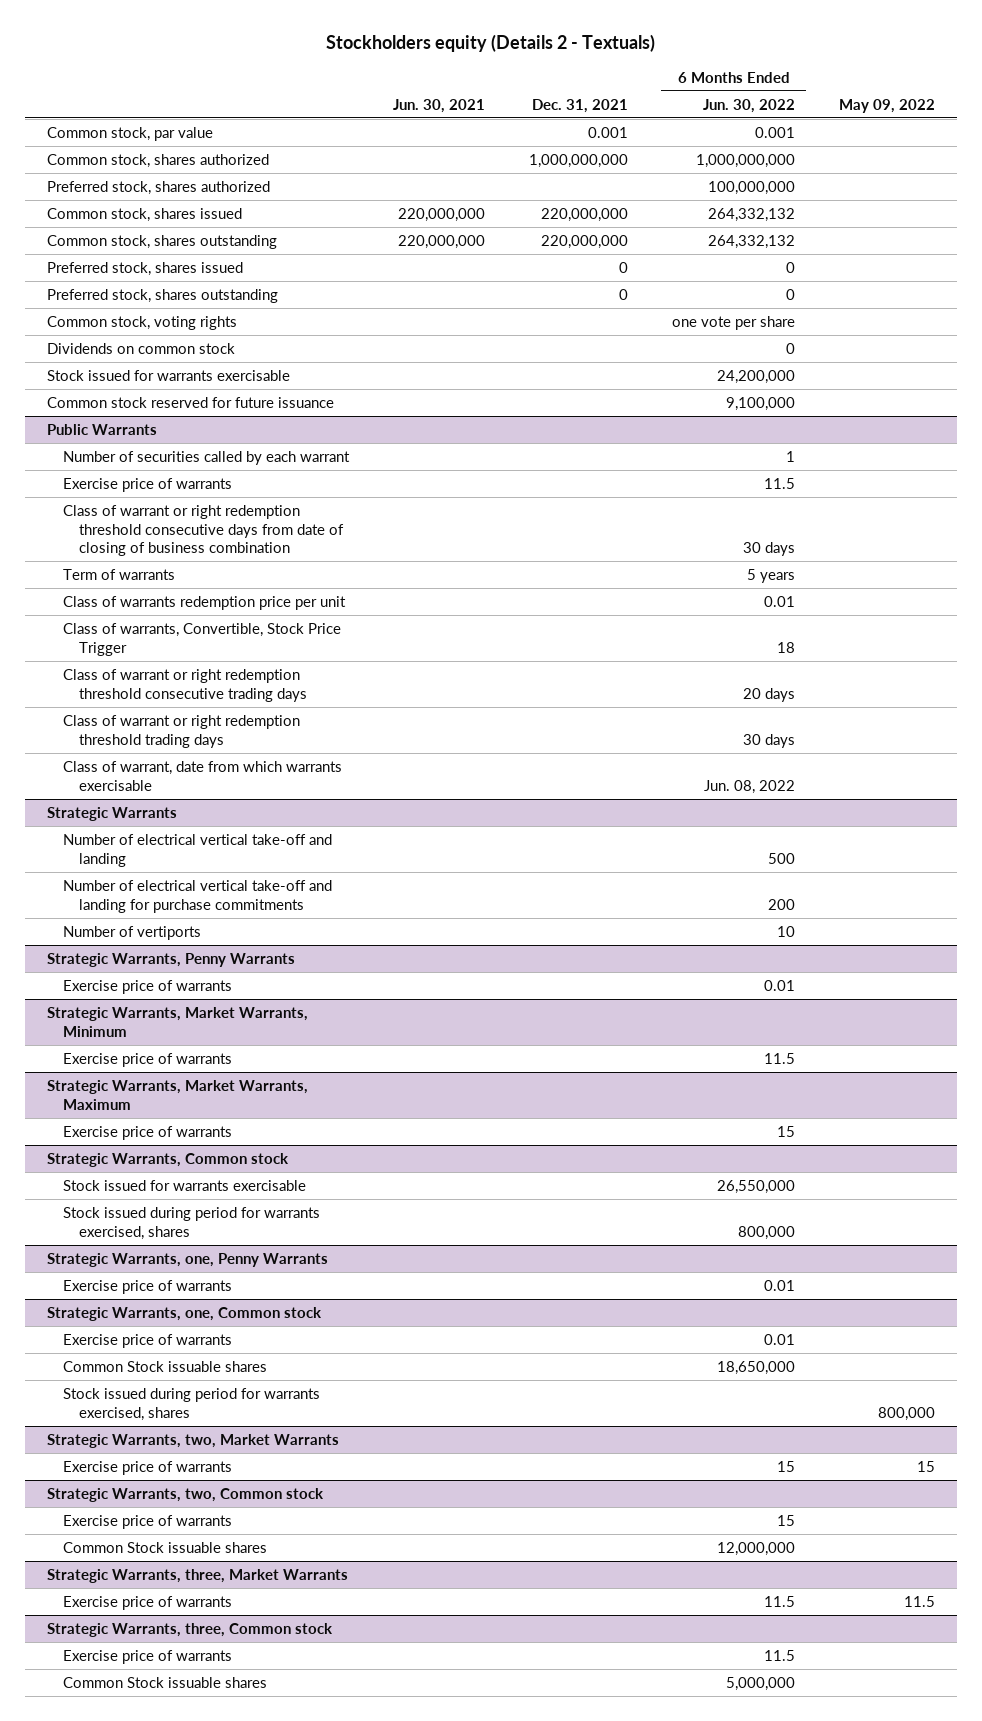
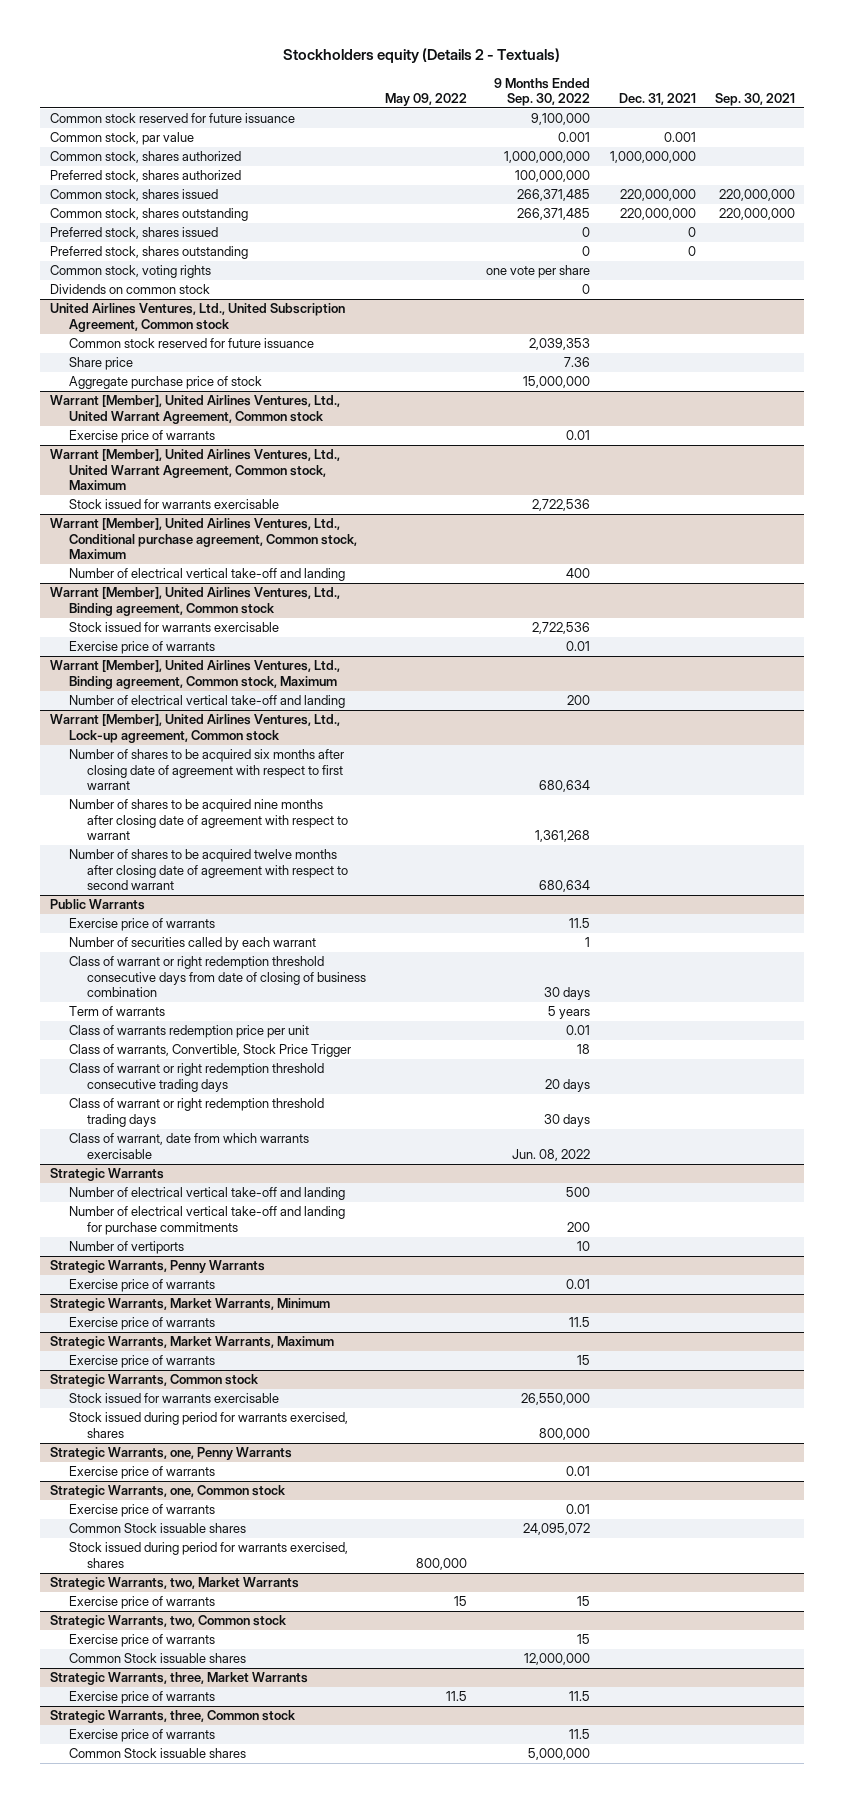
- | Jun. 30, 2021 | Dec. 31, 2021 | 6 Months Ended Jun. 30, 2022 | May 09, 2022
+ | May 09, 2022 | 9 Months Ended Sep. 30, 2022 | Dec. 31, 2021 | Sep. 30, 2021
moved up: Common stock reserved for future issuance | | 9,100,000 | |
- Stock issued for warrants exercisable | | | 24,200,000 |
+ United Airlines Ventures, Ltd., United Subscription Agreement, Common stock
+ Common stock reserved for future issuance | | 2,039,353 | |
+ Share price | | 7.36 | |
+ Aggregate purchase price of stock | | 15,000,000 | |
+ Warrant [Member], United Airlines Ventures, Ltd., United Warrant Agreement, Common stock
+ Exercise price of warrants | | 0.01 | |
+ Warrant [Member], United Airlines Ventures, Ltd., United Warrant Agreement, Common stock, Maximum
+ Stock issued for warrants exercisable | | 2,722,536 | |
+ Warrant [Member], United Airlines Ventures, Ltd., Conditional purchase agreement, Common stock, Maximum
+ Number of electrical vertical take-off and landing | | 400 | |
+ Warrant [Member], United Airlines Ventures, Ltd., Binding agreement, Common stock
+ Stock issued for warrants exercisable | | 2,722,536 | |
+ Exercise price of warrants | | 0.01 | |
+ Warrant [Member], United Airlines Ventures, Ltd., Binding agreement, Common stock, Maximum
+ Number of electrical vertical take-off and landing | | 200 | |
+ Warrant [Member], United Airlines Ventures, Ltd., Lock-up agreement, Common stock
+ Number of shares to be acquired six months after closing date of agreement with respect to first warrant | | 680,634 | |
+ Number of shares to be acquired nine months after closing date of agreement with respect to warrant | | 1,361,268 | |
+ Number of shares to be acquired twelve months after closing date of agreement with respect to second warrant | | 680,634 | |
@ Public Warrants
moved down: Number of securities called by each warrant | | 1 | |

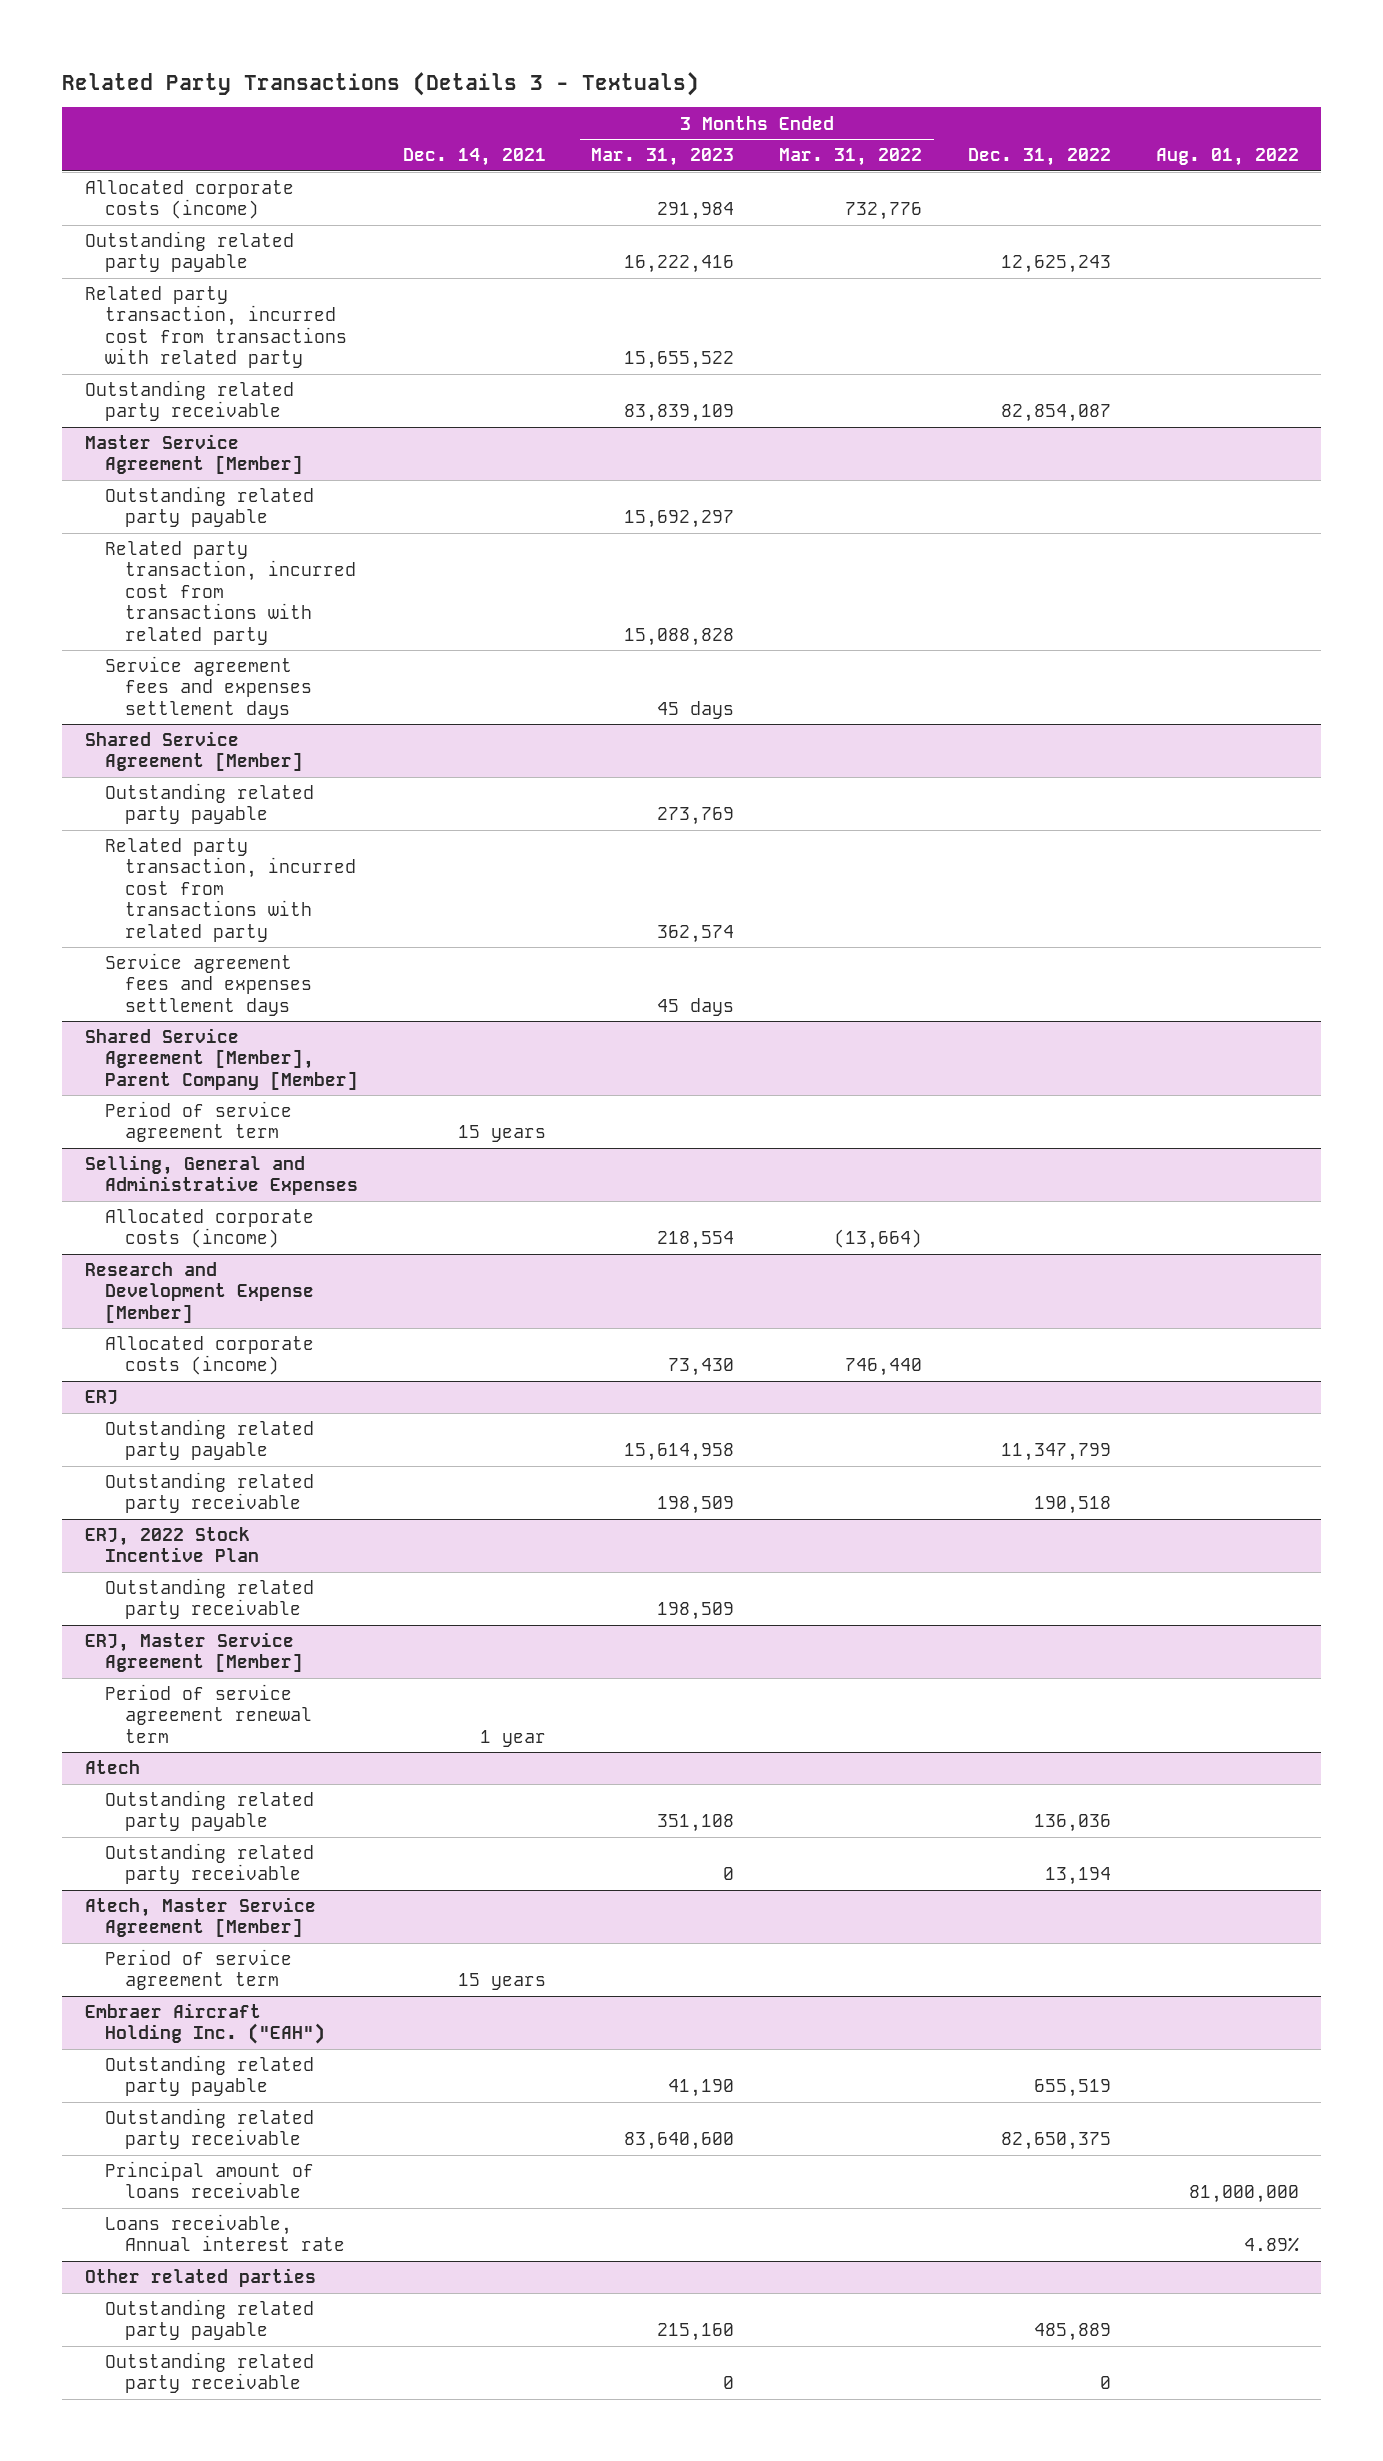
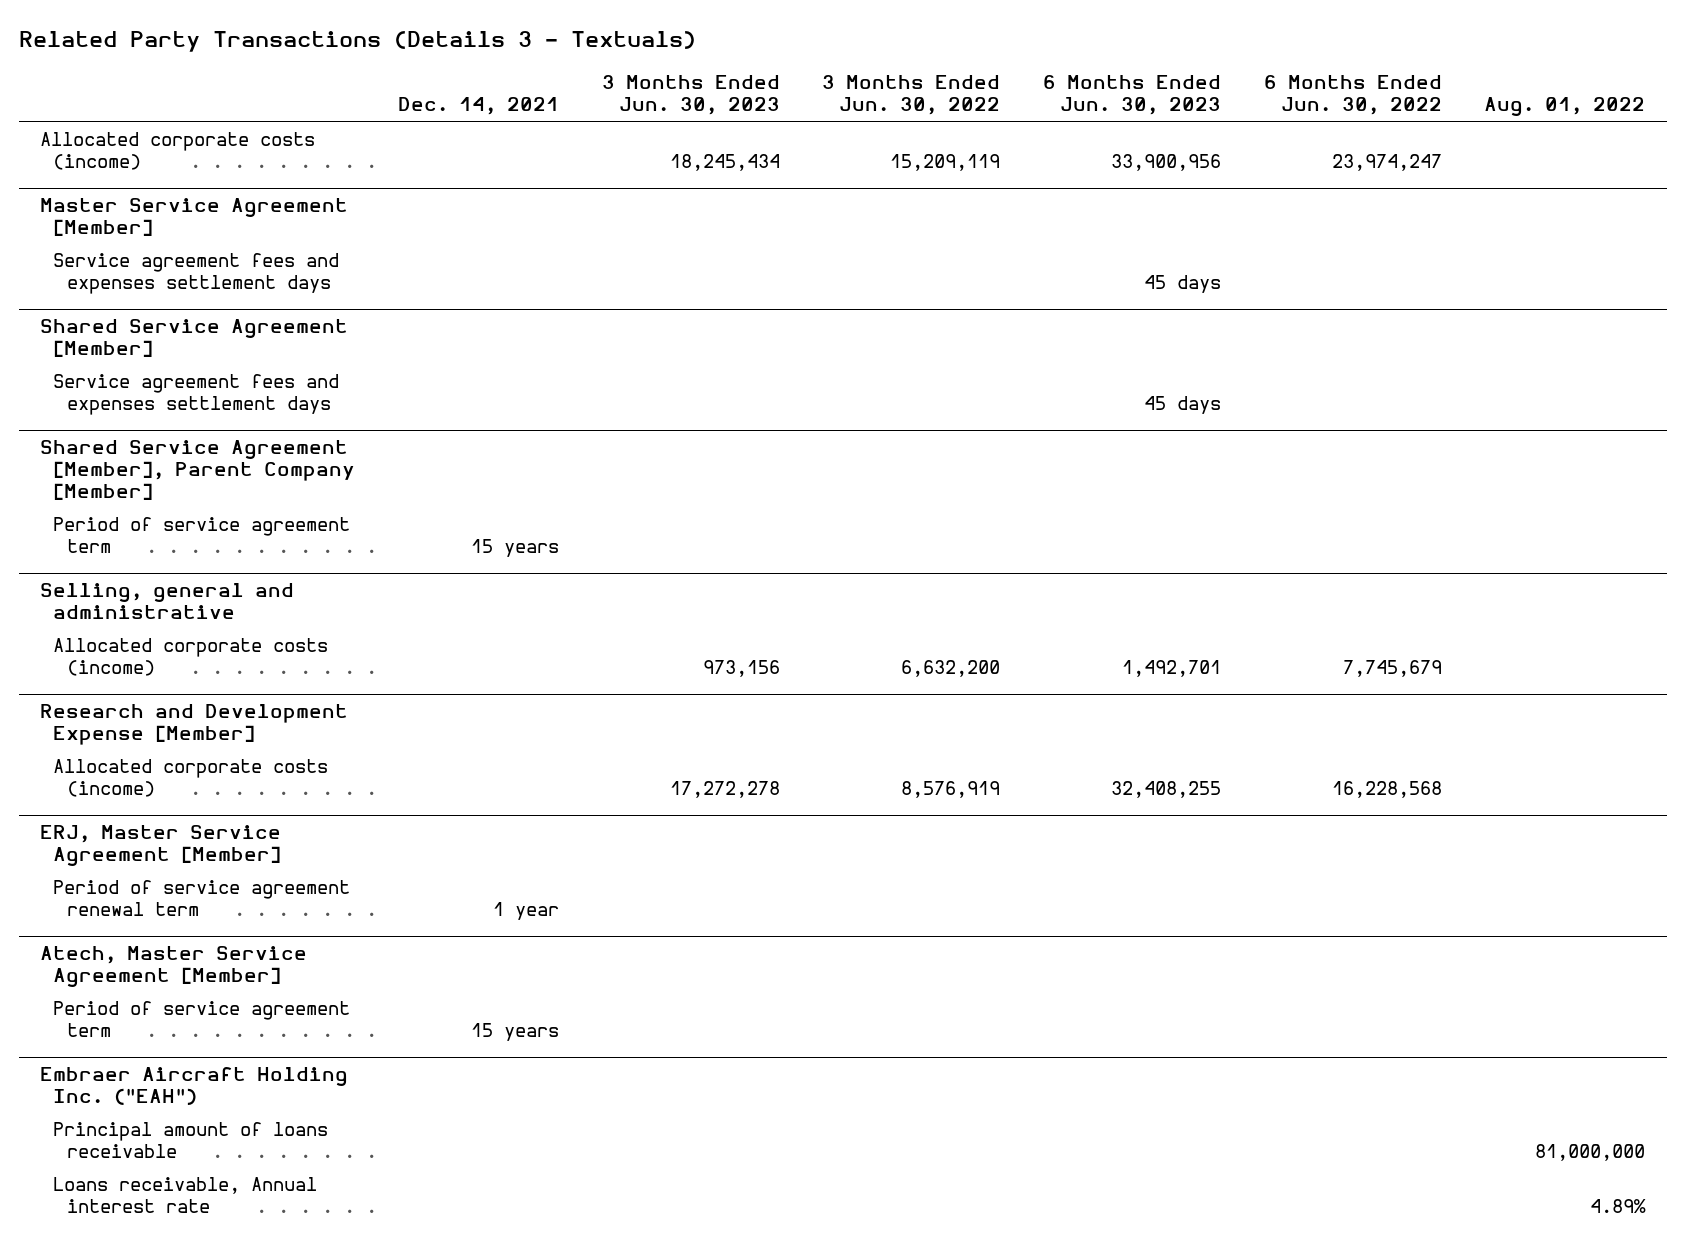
- | Dec. 14, 2021 | 3 Months Ended Mar. 31, 2023 | 3 Months Ended Mar. 31, 2022 | Dec. 31, 2022 | Aug. 01, 2022
+ | Dec. 14, 2021 | 3 Months Ended Jun. 30, 2023 | 3 Months Ended Jun. 30, 2022 | 6 Months Ended Jun. 30, 2023 | 6 Months Ended Jun. 30, 2022 | Aug. 01, 2022
- Outstanding related party payable | | 16,222,416 | | 12,625,243 |
- Related party transaction, incurred cost from transactions with related party | | 15,655,522 | | |
- Outstanding related party receivable | | 83,839,109 | | 82,854,087 |
@ Master Service Agreement [Member]
- Outstanding related party payable | | 15,692,297 | | |
- Related party transaction, incurred cost from transactions with related party | | 15,088,828 | | |
@ Shared Service Agreement [Member]
- Outstanding related party payable | | 273,769 | | |
- Related party transaction, incurred cost from transactions with related party | | 362,574 | | |
- Selling, General and Administrative Expenses
+ Selling, general and administrative
- ERJ
- Outstanding related party payable | | 15,614,958 | | 11,347,799 |
- Outstanding related party receivable | | 198,509 | | 190,518 |
- ERJ, 2022 Stock Incentive Plan
- Outstanding related party receivable | | 198,509 | | |
- Atech
- Outstanding related party payable | | 351,108 | | 136,036 |
- Outstanding related party receivable | | 0 | | 13,194 |
@ Embraer Aircraft Holding Inc. ("EAH")
- Outstanding related party payable | | 41,190 | | 655,519 |
- Outstanding related party receivable | | 83,640,600 | | 82,650,375 |
- Other related parties
- Outstanding related party payable | | 215,160 | | 485,889 |
- Outstanding related party receivable | | 0 | | 0 |

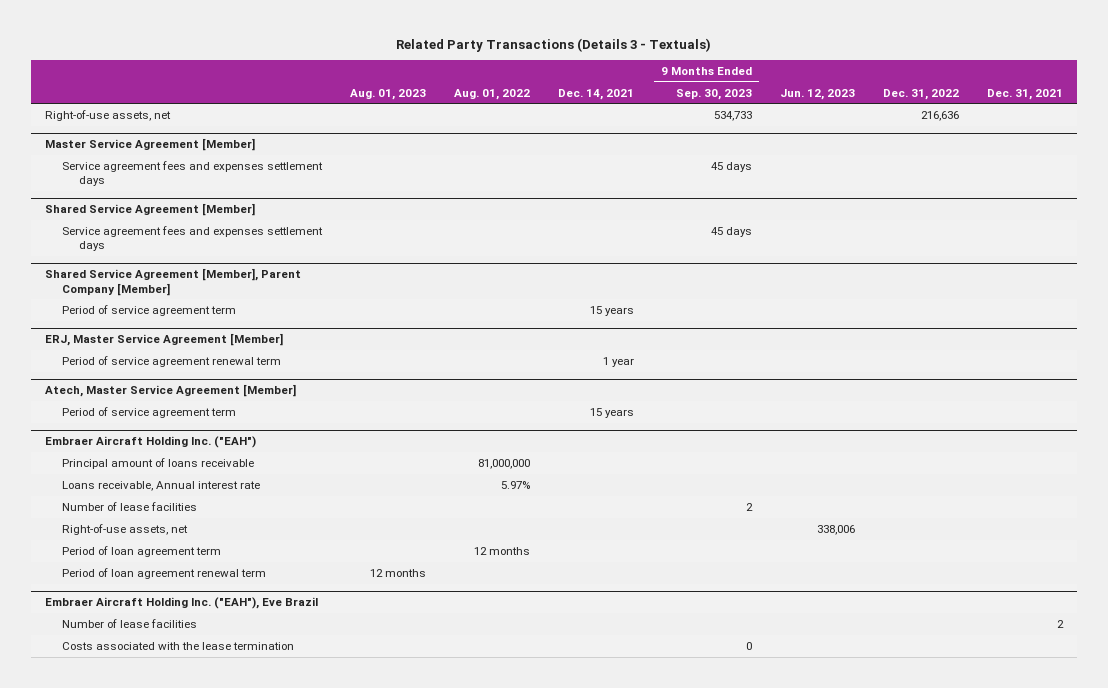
- | Dec. 14, 2021 | 3 Months Ended Jun. 30, 2023 | 3 Months Ended Jun. 30, 2022 | 6 Months Ended Jun. 30, 2023 | 6 Months Ended Jun. 30, 2022 | Aug. 01, 2022
+ | Aug. 01, 2023 | Aug. 01, 2022 | Dec. 14, 2021 | 9 Months Ended Sep. 30, 2023 | Jun. 12, 2023 | Dec. 31, 2022 | Dec. 31, 2021
- Allocated corporate costs (income) | | 18,245,434 | 15,209,119 | 33,900,956 | 23,974,247 |
+ Right-of-use assets, net | | | | 534,733 | | 216,636 |
- Selling, general and administrative
- Allocated corporate costs (income) | | 973,156 | 6,632,200 | 1,492,701 | 7,745,679 |
- Research and Development Expense [Member]
- Allocated corporate costs (income) | | 17,272,278 | 8,576,919 | 32,408,255 | 16,228,568 |
@ Embraer Aircraft Holding Inc. ("EAH")
- Loans receivable, Annual interest rate | | | | | | 4.89%
+ Loans receivable, Annual interest rate | | 5.97% | | | | |
+ Number of lease facilities | | | | 2 | | |
+ Right-of-use assets, net | | | | | 338,006 | |
+ Period of loan agreement term | | 12 months | | | | |
+ Period of loan agreement renewal term | 12 months | | | | | |
+ Embraer Aircraft Holding Inc. ("EAH"), Eve Brazil
+ Number of lease facilities | | | | | | | 2
+ Costs associated with the lease termination | | | | 0 | | |

